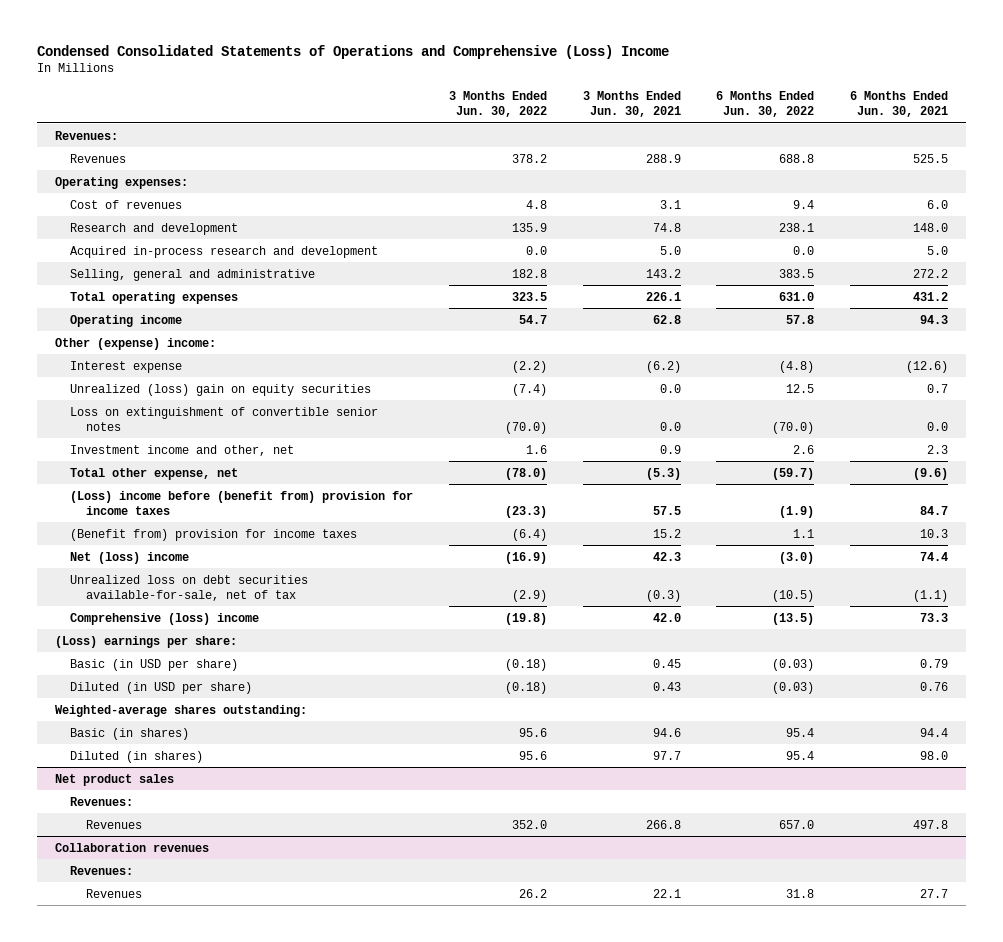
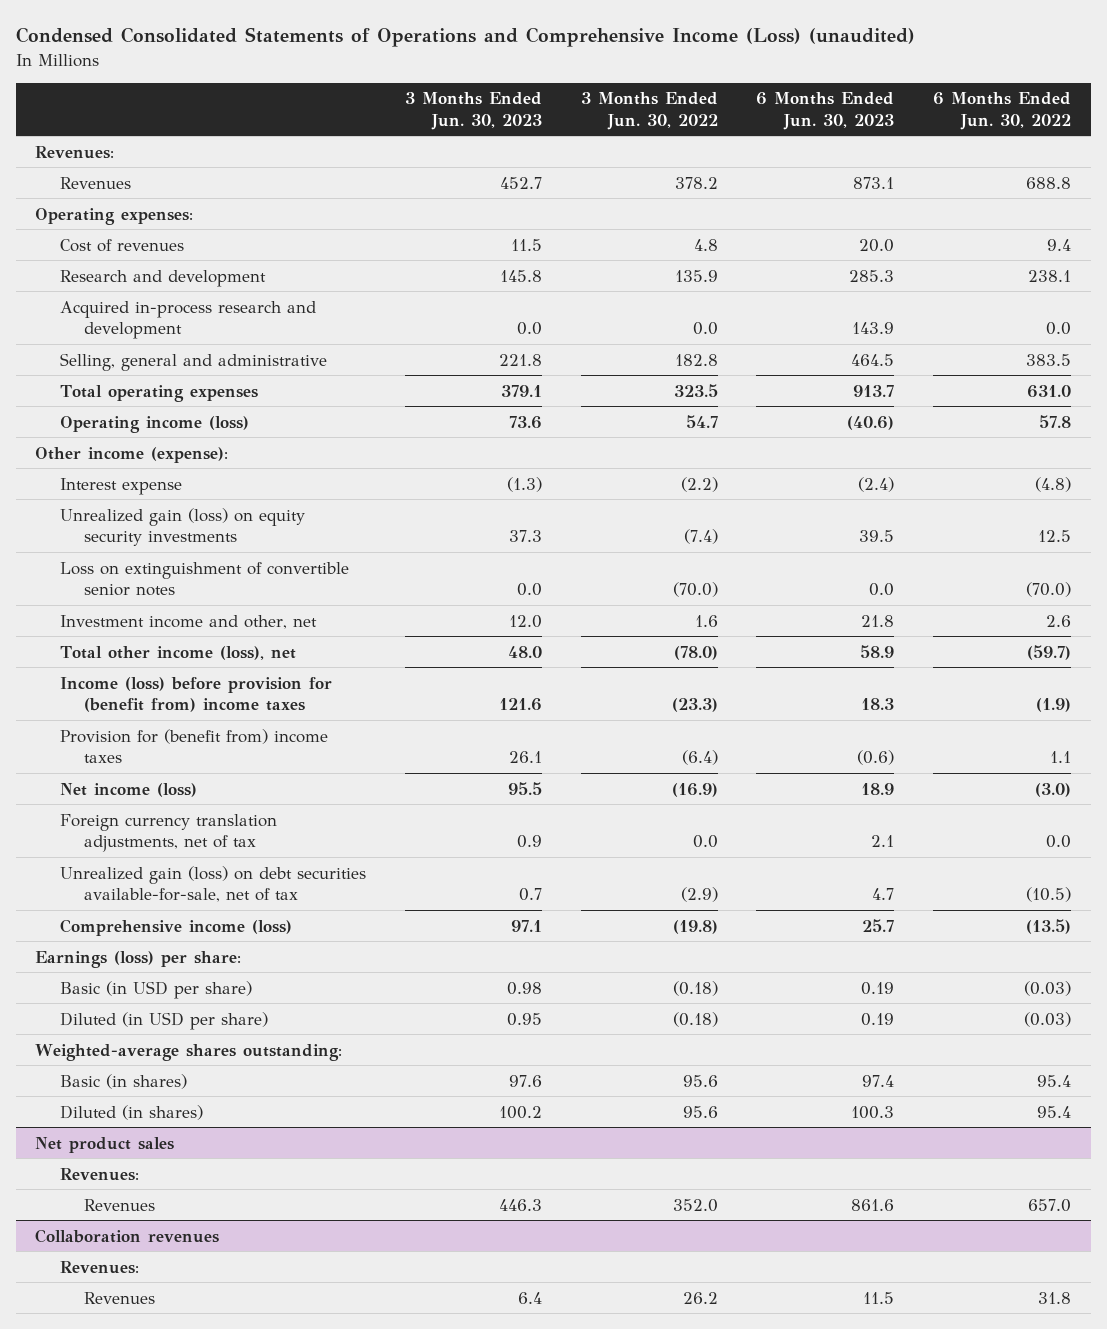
- Condensed Consolidated Statements of Operations and Comprehensive (Loss) Income
+ Condensed Consolidated Statements of Operations and Comprehensive Income (Loss) (unaudited)
- | 3 Months Ended Jun. 30, 2022 | 3 Months Ended Jun. 30, 2021 | 6 Months Ended Jun. 30, 2022 | 6 Months Ended Jun. 30, 2021
+ | 3 Months Ended Jun. 30, 2023 | 3 Months Ended Jun. 30, 2022 | 6 Months Ended Jun. 30, 2023 | 6 Months Ended Jun. 30, 2022
- Operating income | 54.7 | 62.8 | 57.8 | 94.3
- Other (expense) income:
+ Operating income (loss) | 73.6 | 54.7 | (40.6) | 57.8
+ Other income (expense):
- Unrealized (loss) gain on equity securities | (7.4) | 0.0 | 12.5 | 0.7
+ Unrealized gain (loss) on equity security investments | 37.3 | (7.4) | 39.5 | 12.5
- Total other expense, net | (78.0) | (5.3) | (59.7) | (9.6)
- (Loss) income before (benefit from) provision for income taxes | (23.3) | 57.5 | (1.9) | 84.7
- (Benefit from) provision for income taxes | (6.4) | 15.2 | 1.1 | 10.3
- Net (loss) income | (16.9) | 42.3 | (3.0) | 74.4
- Unrealized loss on debt securities available-for-sale, net of tax | (2.9) | (0.3) | (10.5) | (1.1)
- Comprehensive (loss) income | (19.8) | 42.0 | (13.5) | 73.3
- (Loss) earnings per share:
+ Total other income (loss), net | 48.0 | (78.0) | 58.9 | (59.7)
+ Income (loss) before provision for (benefit from) income taxes | 121.6 | (23.3) | 18.3 | (1.9)
+ Provision for (benefit from) income taxes | 26.1 | (6.4) | (0.6) | 1.1
+ Net income (loss) | 95.5 | (16.9) | 18.9 | (3.0)
+ Foreign currency translation adjustments, net of tax | 0.9 | 0.0 | 2.1 | 0.0
+ Unrealized gain (loss) on debt securities available-for-sale, net of tax | 0.7 | (2.9) | 4.7 | (10.5)
+ Comprehensive income (loss) | 97.1 | (19.8) | 25.7 | (13.5)
+ Earnings (loss) per share:

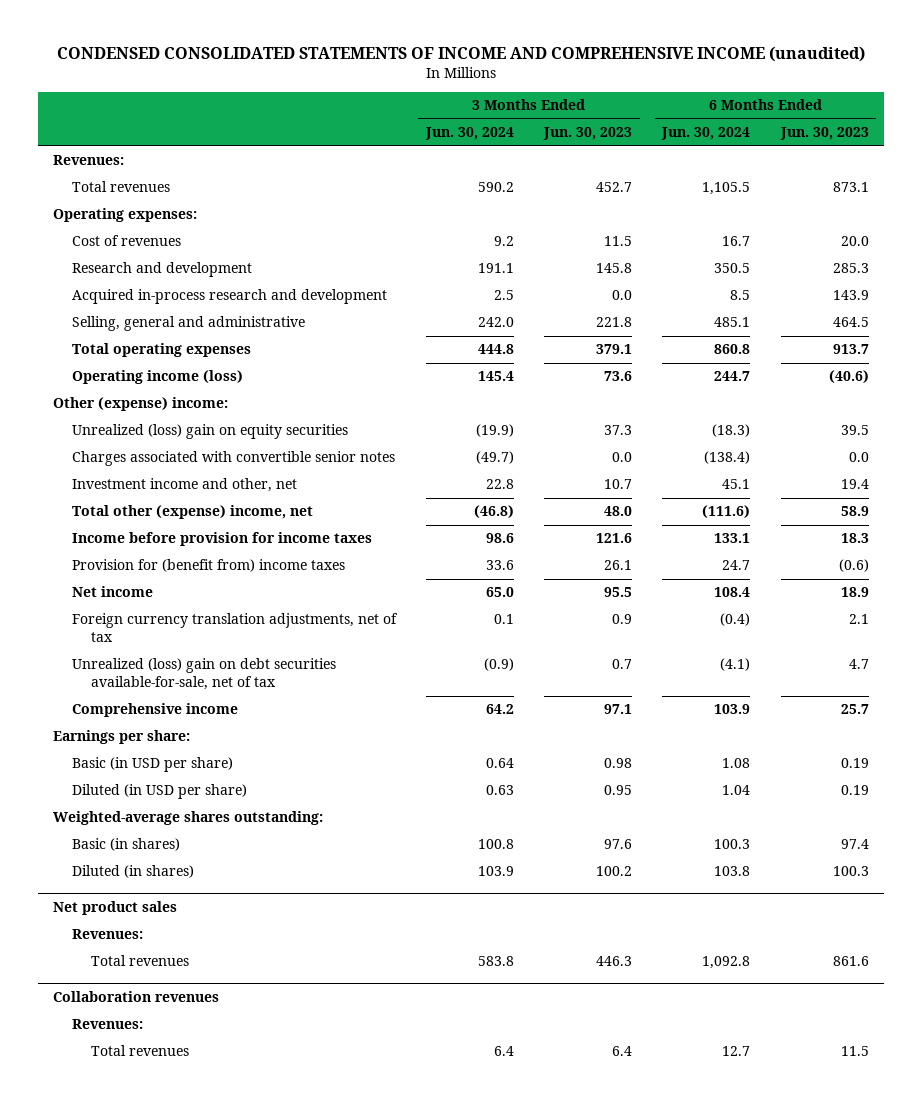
- Condensed Consolidated Statements of Operations and Comprehensive Income (Loss) (unaudited)
+ CONDENSED CONSOLIDATED STATEMENTS OF INCOME AND COMPREHENSIVE INCOME (unaudited)
- | 3 Months Ended Jun. 30, 2023 | 3 Months Ended Jun. 30, 2022 | 6 Months Ended Jun. 30, 2023 | 6 Months Ended Jun. 30, 2022
+ | 3 Months Ended Jun. 30, 2024 | 3 Months Ended Jun. 30, 2023 | 6 Months Ended Jun. 30, 2024 | 6 Months Ended Jun. 30, 2023
- Revenues | 452.7 | 378.2 | 873.1 | 688.8
+ Total revenues | 590.2 | 452.7 | 1,105.5 | 873.1
- Other income (expense):
- Interest expense | (1.3) | (2.2) | (2.4) | (4.8)
- Unrealized gain (loss) on equity security investments | 37.3 | (7.4) | 39.5 | 12.5
- Loss on extinguishment of convertible senior notes | 0.0 | (70.0) | 0.0 | (70.0)
- Investment income and other, net | 12.0 | 1.6 | 21.8 | 2.6
- Total other income (loss), net | 48.0 | (78.0) | 58.9 | (59.7)
- Income (loss) before provision for (benefit from) income taxes | 121.6 | (23.3) | 18.3 | (1.9)
+ Other (expense) income:
+ Unrealized (loss) gain on equity securities | (19.9) | 37.3 | (18.3) | 39.5
+ Charges associated with convertible senior notes | (49.7) | 0.0 | (138.4) | 0.0
+ Investment income and other, net | 22.8 | 10.7 | 45.1 | 19.4
+ Total other (expense) income, net | (46.8) | 48.0 | (111.6) | 58.9
+ Income before provision for income taxes | 98.6 | 121.6 | 133.1 | 18.3
- Net income (loss) | 95.5 | (16.9) | 18.9 | (3.0)
+ Net income | 65.0 | 95.5 | 108.4 | 18.9
- Unrealized gain (loss) on debt securities available-for-sale, net of tax | 0.7 | (2.9) | 4.7 | (10.5)
- Comprehensive income (loss) | 97.1 | (19.8) | 25.7 | (13.5)
- Earnings (loss) per share:
+ Unrealized (loss) gain on debt securities available-for-sale, net of tax | (0.9) | 0.7 | (4.1) | 4.7
+ Comprehensive income | 64.2 | 97.1 | 103.9 | 25.7
+ Earnings per share:
@ Net product sales
- Revenues | 446.3 | 352.0 | 861.6 | 657.0
+ Total revenues | 583.8 | 446.3 | 1,092.8 | 861.6
@ Collaboration revenues
- Revenues | 6.4 | 26.2 | 11.5 | 31.8
+ Total revenues | 6.4 | 6.4 | 12.7 | 11.5

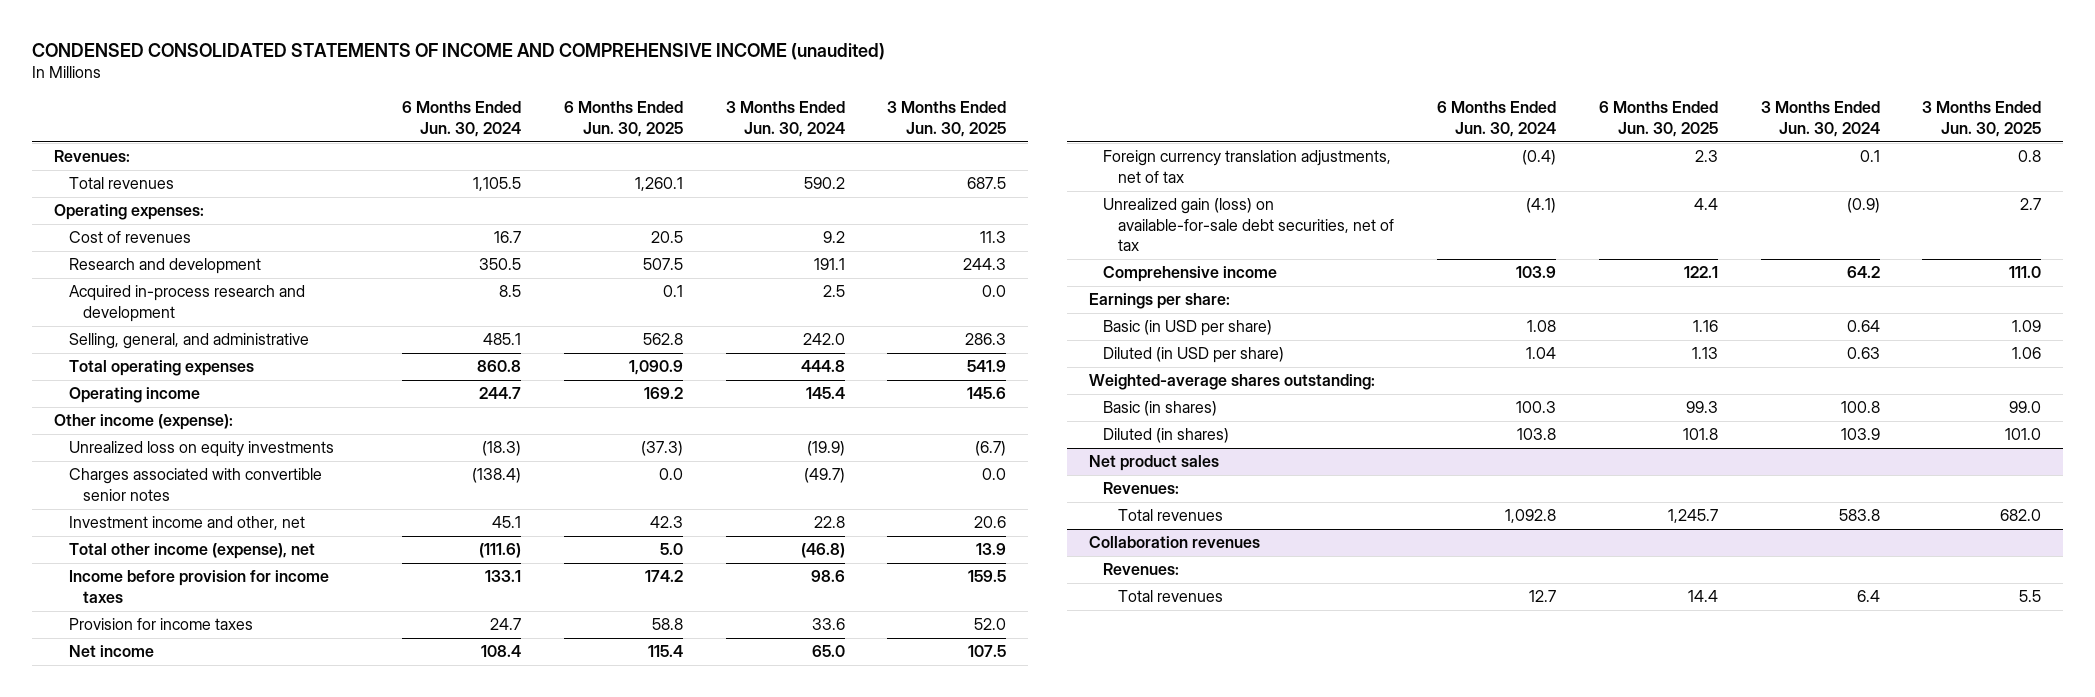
- | 3 Months Ended Jun. 30, 2024 | 3 Months Ended Jun. 30, 2023 | 6 Months Ended Jun. 30, 2024 | 6 Months Ended Jun. 30, 2023
+ | 6 Months Ended Jun. 30, 2024 | 6 Months Ended Jun. 30, 2025 | 3 Months Ended Jun. 30, 2024 | 3 Months Ended Jun. 30, 2025
- Selling, general and administrative | 242.0 | 221.8 | 485.1 | 464.5
+ Selling, general, and administrative | 485.1 | 562.8 | 242.0 | 286.3
- Operating income (loss) | 145.4 | 73.6 | 244.7 | (40.6)
- Other (expense) income:
- Unrealized (loss) gain on equity securities | (19.9) | 37.3 | (18.3) | 39.5
+ Operating income | 244.7 | 169.2 | 145.4 | 145.6
+ Other income (expense):
+ Unrealized loss on equity investments | (18.3) | (37.3) | (19.9) | (6.7)
- Total other (expense) income, net | (46.8) | 48.0 | (111.6) | 58.9
+ Total other income (expense), net | (111.6) | 5.0 | (46.8) | 13.9
- Provision for (benefit from) income taxes | 33.6 | 26.1 | 24.7 | (0.6)
+ Provision for income taxes | 24.7 | 58.8 | 33.6 | 52.0
- Unrealized (loss) gain on debt securities available-for-sale, net of tax | (0.9) | 0.7 | (4.1) | 4.7
+ Unrealized gain (loss) on available-for-sale debt securities, net of tax | (4.1) | 4.4 | (0.9) | 2.7

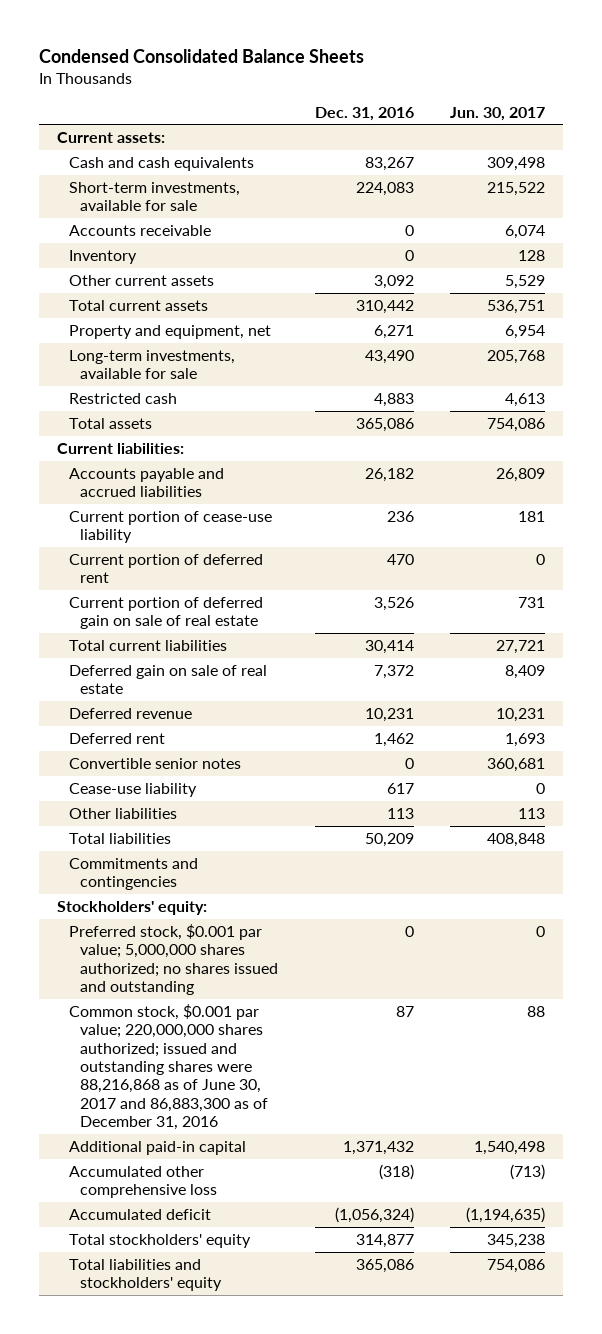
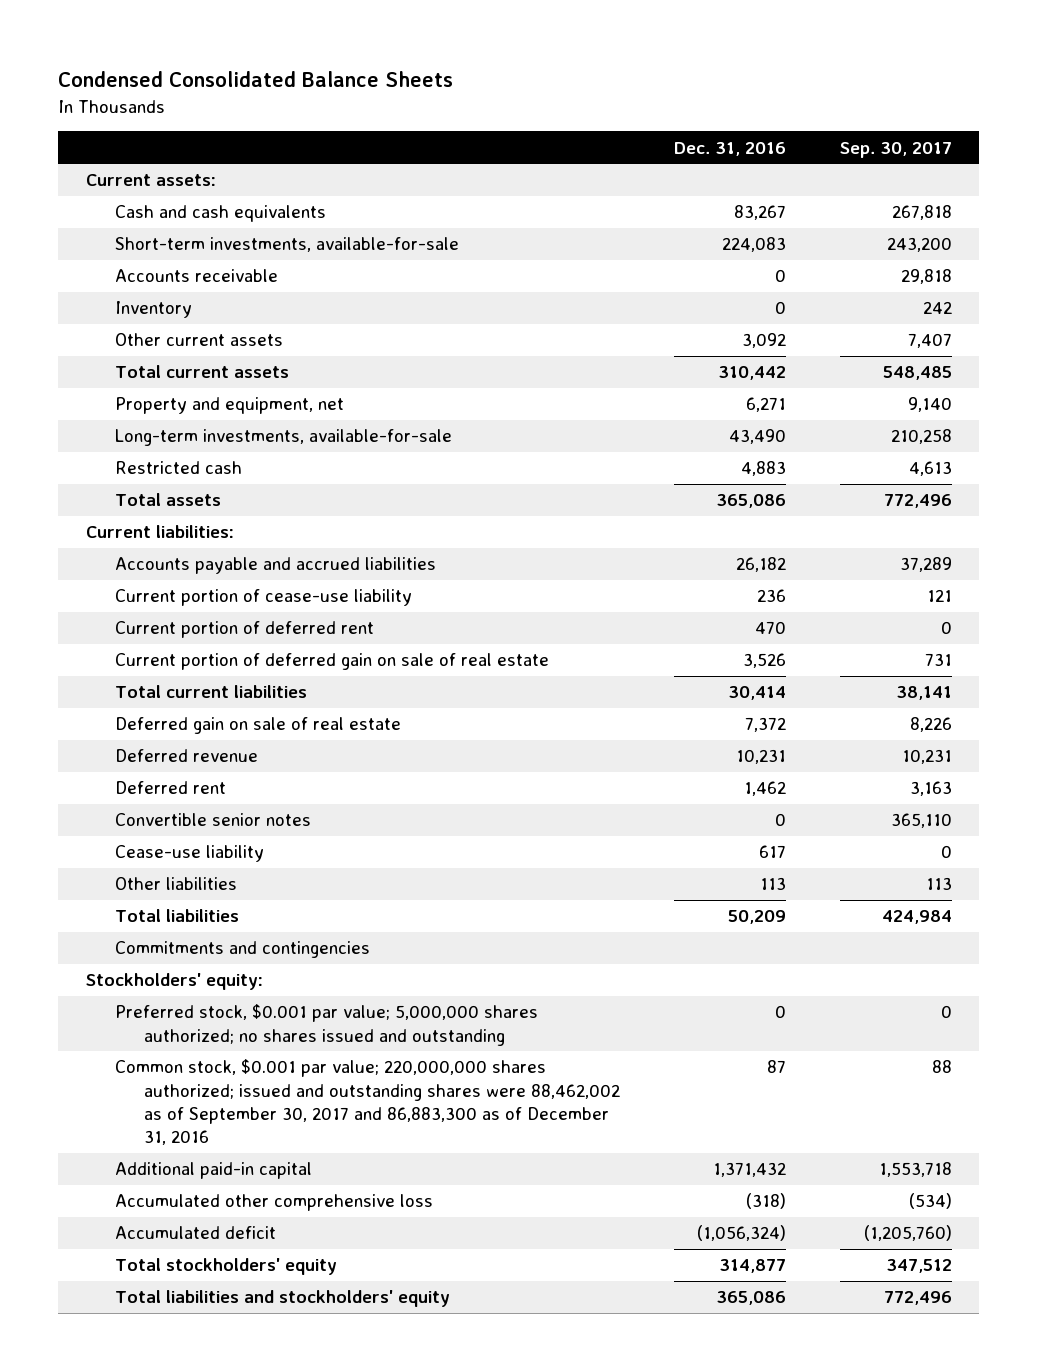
- | Dec. 31, 2016 | Jun. 30, 2017
+ | Dec. 31, 2016 | Sep. 30, 2017
- Short-term investments, available for sale | 224,083 | 215,522
+ Short-term investments, available-for-sale | 224,083 | 243,200
- Long-term investments, available for sale | 43,490 | 205,768
+ Long-term investments, available-for-sale | 43,490 | 210,258
- Common stock, $0.001 par value; 220,000,000 shares authorized; issued and outstanding shares were 88,216,868 as of June 30, 2017 and 86,883,300 as of December 31, 2016 | 87 | 88
+ Common stock, $0.001 par value; 220,000,000 shares authorized; issued and outstanding shares were 88,462,002 as of September 30, 2017 and 86,883,300 as of December 31, 2016 | 87 | 88

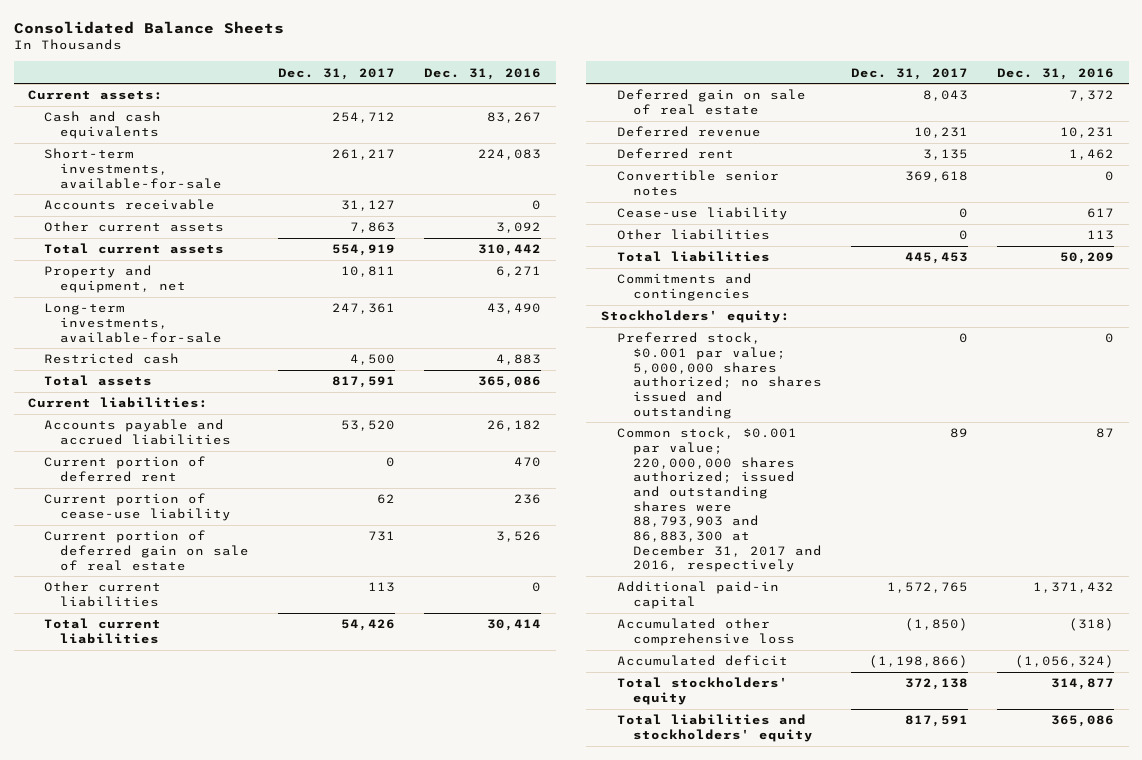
- Condensed Consolidated Balance Sheets
+ Consolidated Balance Sheets
- | Dec. 31, 2016 | Sep. 30, 2017
+ | Dec. 31, 2017 | Dec. 31, 2016
- Inventory | 0 | 242
moved down: Current portion of cease-use liability | 62 | 236
+ Other current liabilities | 113 | 0
- Common stock, $0.001 par value; 220,000,000 shares authorized; issued and outstanding shares were 88,462,002 as of September 30, 2017 and 86,883,300 as of December 31, 2016 | 87 | 88
+ Common stock, $0.001 par value; 220,000,000 shares authorized; issued and outstanding shares were 88,793,903 and 86,883,300 at December 31, 2017 and 2016, respectively | 89 | 87

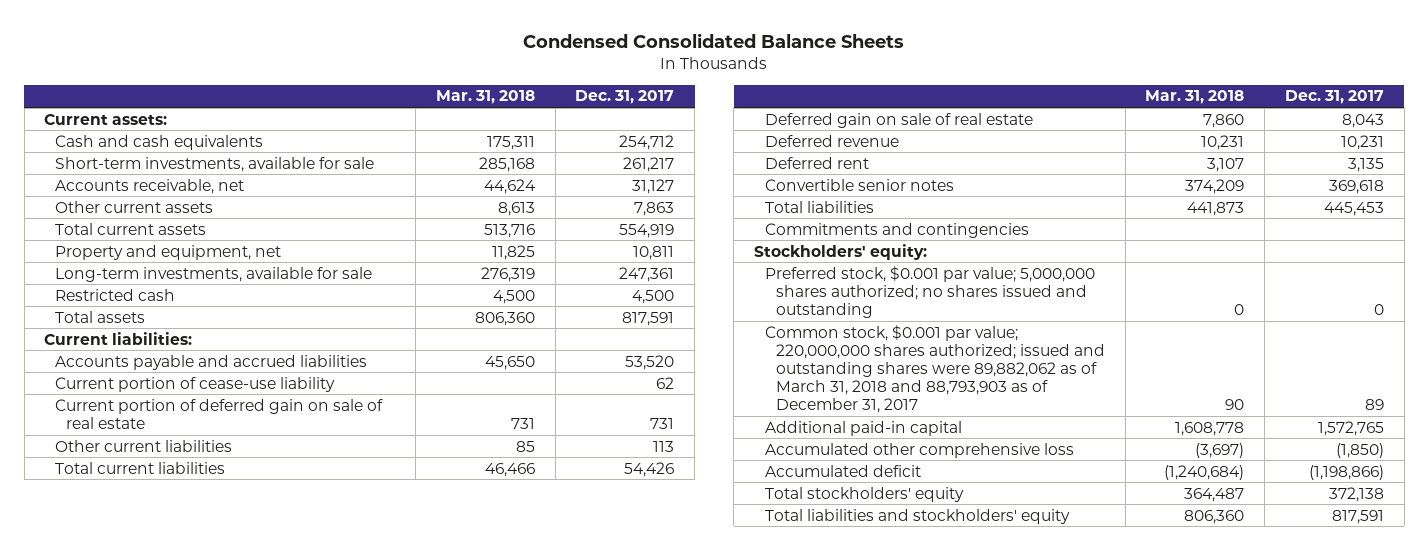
- Consolidated Balance Sheets
+ Condensed Consolidated Balance Sheets
- | Dec. 31, 2017 | Dec. 31, 2016
+ | Mar. 31, 2018 | Dec. 31, 2017
- Short-term investments, available-for-sale | 261,217 | 224,083
- Accounts receivable | 31,127 | 0
+ Short-term investments, available for sale | 285,168 | 261,217
+ Accounts receivable, net | 44,624 | 31,127
- Long-term investments, available-for-sale | 247,361 | 43,490
+ Long-term investments, available for sale | 276,319 | 247,361
- Current portion of deferred rent | 0 | 470
- Cease-use liability | 0 | 617
- Other liabilities | 0 | 113
- Common stock, $0.001 par value; 220,000,000 shares authorized; issued and outstanding shares were 88,793,903 and 86,883,300 at December 31, 2017 and 2016, respectively | 89 | 87
+ Common stock, $0.001 par value; 220,000,000 shares authorized; issued and outstanding shares were 89,882,062 as of March 31, 2018 and 88,793,903 as of December 31, 2017 | 90 | 89

